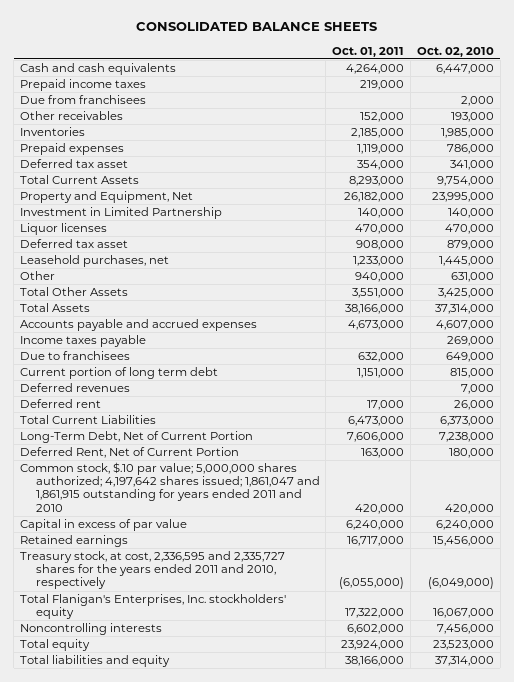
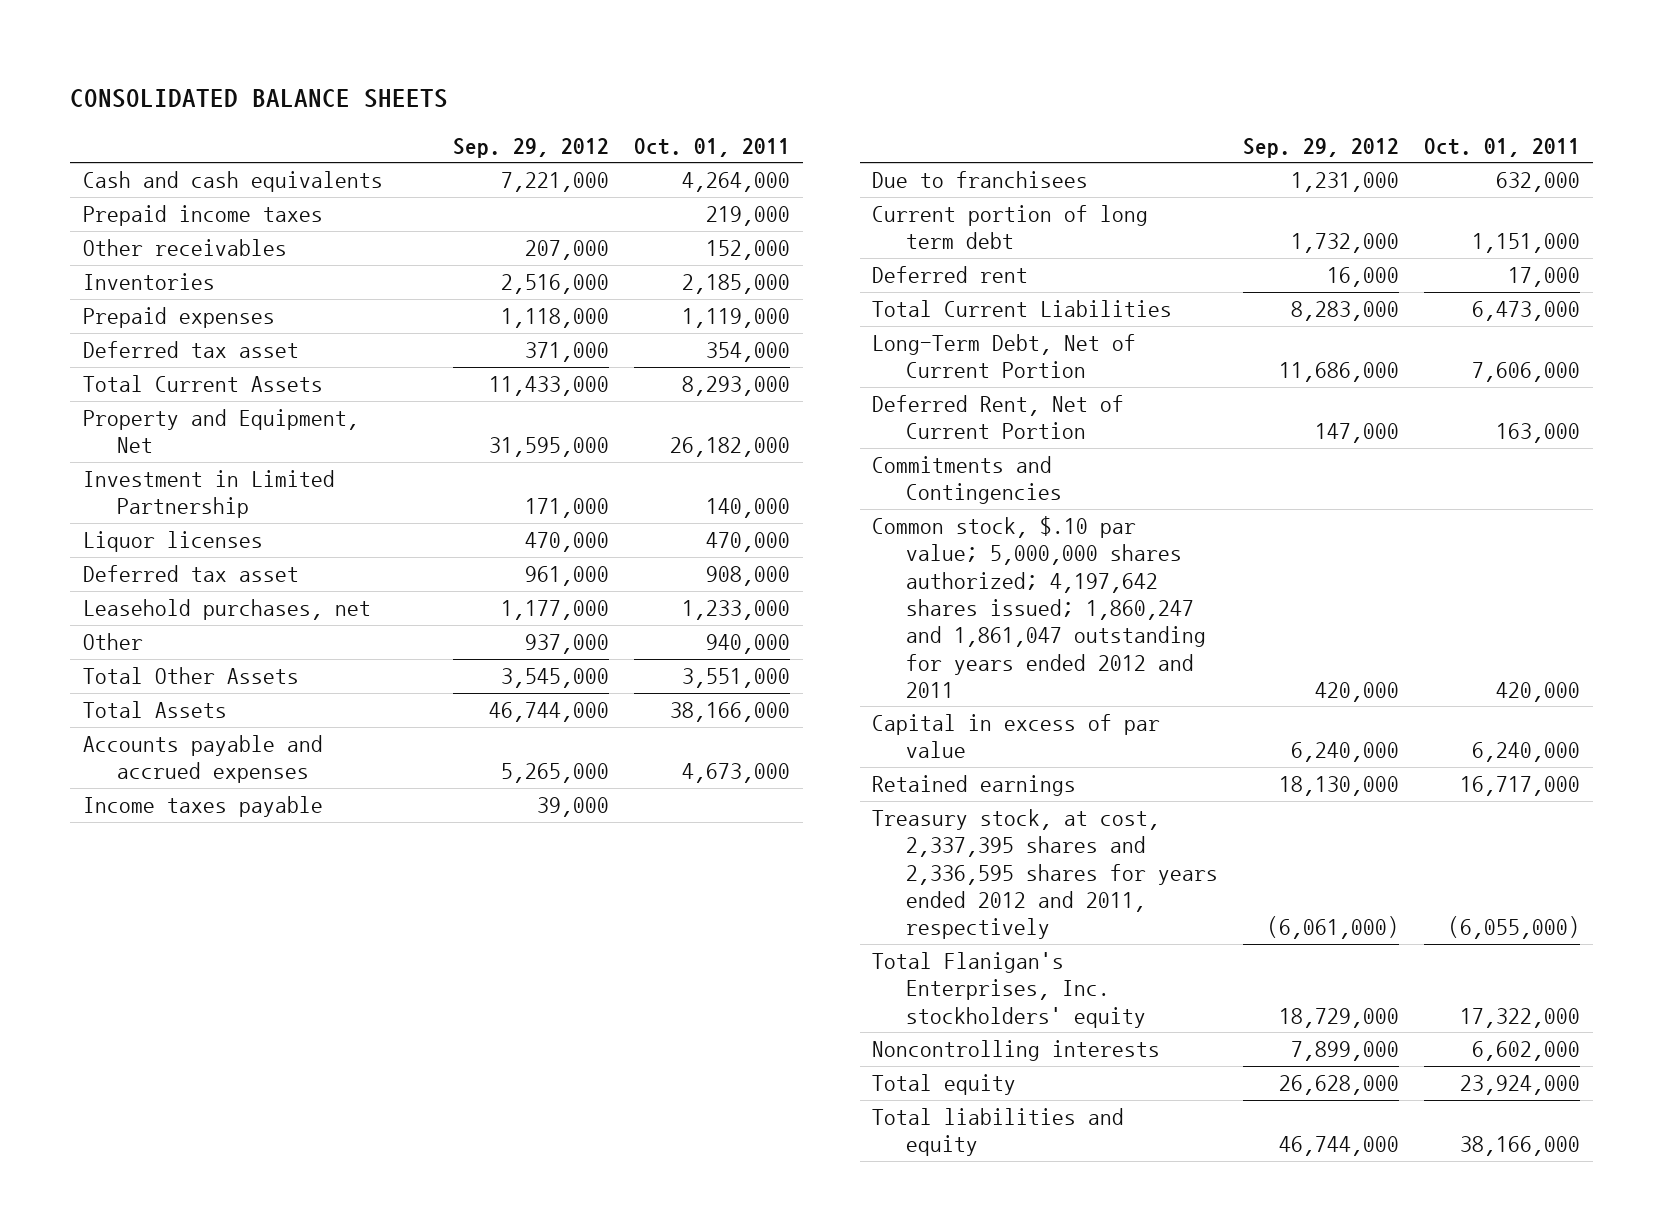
- | Oct. 01, 2011 | Oct. 02, 2010
+ | Sep. 29, 2012 | Oct. 01, 2011
- Due from franchisees | | 2,000
- Deferred revenues | | 7,000
- Common stock, $.10 par value; 5,000,000 shares authorized; 4,197,642 shares issued; 1,861,047 and 1,861,915 outstanding for years ended 2011 and 2010 | 420,000 | 420,000
+ Commitments and Contingencies
+ Common stock, $.10 par value; 5,000,000 shares authorized; 4,197,642 shares issued; 1,860,247 and 1,861,047 outstanding for years ended 2012 and 2011 | 420,000 | 420,000
- Treasury stock, at cost, 2,336,595 and 2,335,727 shares for the years ended 2011 and 2010, respectively | (6,055,000) | (6,049,000)
+ Treasury stock, at cost, 2,337,395 shares and 2,336,595 shares for years ended 2012 and 2011, respectively | (6,061,000) | (6,055,000)

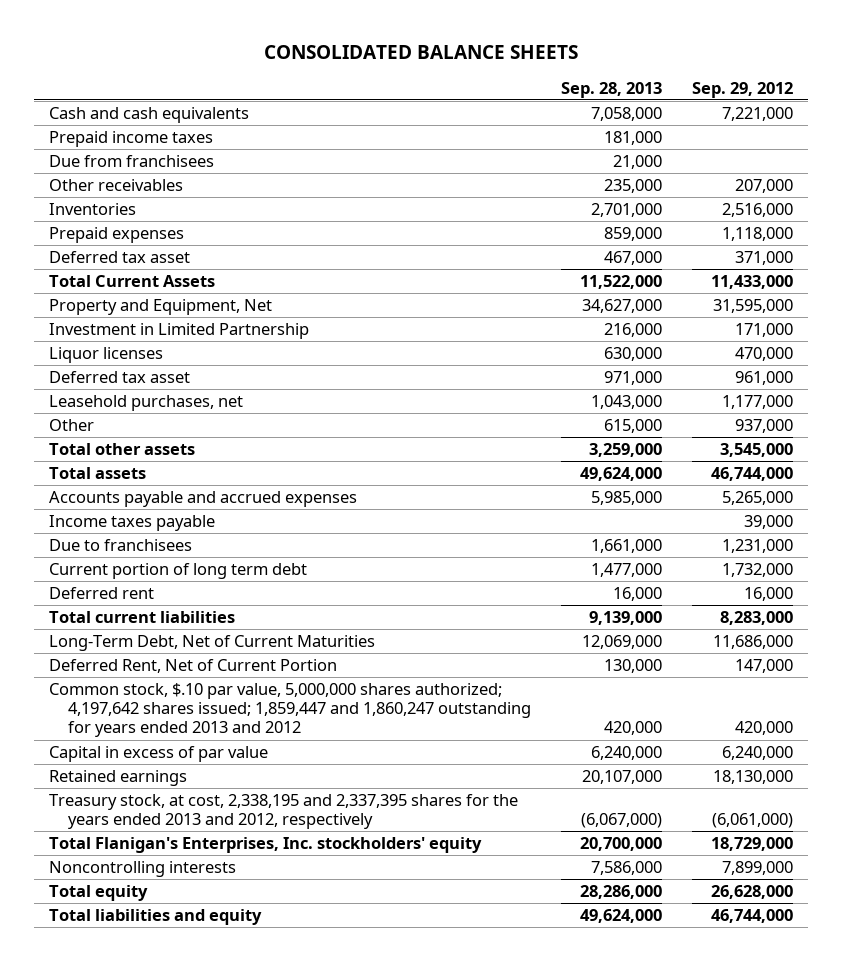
- | Sep. 29, 2012 | Oct. 01, 2011
+ | Sep. 28, 2013 | Sep. 29, 2012
+ Due from franchisees | 21,000 |
- Total Other Assets | 3,545,000 | 3,551,000
- Total Assets | 46,744,000 | 38,166,000
+ Total other assets | 3,259,000 | 3,545,000
+ Total assets | 49,624,000 | 46,744,000
- Total Current Liabilities | 8,283,000 | 6,473,000
- Long-Term Debt, Net of Current Portion | 11,686,000 | 7,606,000
+ Total current liabilities | 9,139,000 | 8,283,000
+ Long-Term Debt, Net of Current Maturities | 12,069,000 | 11,686,000
- Commitments and Contingencies
- Common stock, $.10 par value; 5,000,000 shares authorized; 4,197,642 shares issued; 1,860,247 and 1,861,047 outstanding for years ended 2012 and 2011 | 420,000 | 420,000
+ Common stock, $.10 par value, 5,000,000 shares authorized; 4,197,642 shares issued; 1,859,447 and 1,860,247 outstanding for years ended 2013 and 2012 | 420,000 | 420,000
- Treasury stock, at cost, 2,337,395 shares and 2,336,595 shares for years ended 2012 and 2011, respectively | (6,061,000) | (6,055,000)
+ Treasury stock, at cost, 2,338,195 and 2,337,395 shares for the years ended 2013 and 2012, respectively | (6,067,000) | (6,061,000)

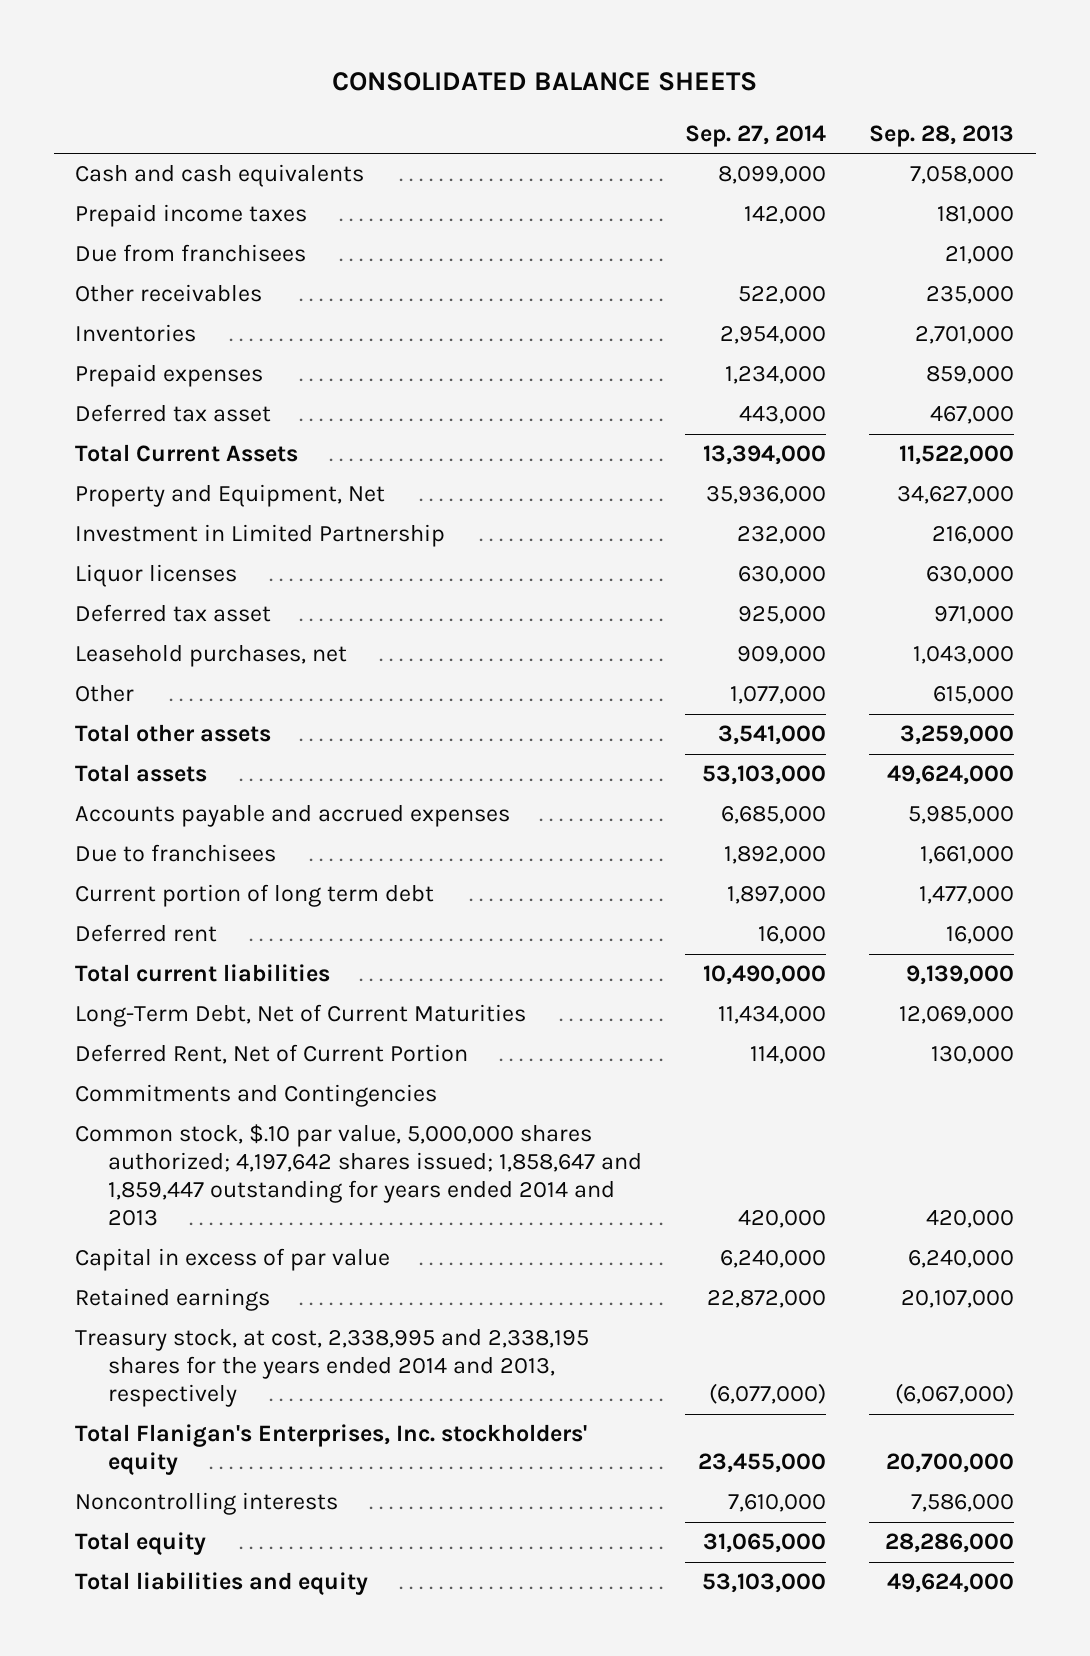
- | Sep. 28, 2013 | Sep. 29, 2012
+ | Sep. 27, 2014 | Sep. 28, 2013
- Income taxes payable | | 39,000
- Common stock, $.10 par value, 5,000,000 shares authorized; 4,197,642 shares issued; 1,859,447 and 1,860,247 outstanding for years ended 2013 and 2012 | 420,000 | 420,000
+ Commitments and Contingencies
+ Common stock, $.10 par value, 5,000,000 shares authorized; 4,197,642 shares issued; 1,858,647 and 1,859,447 outstanding for years ended 2014 and 2013 | 420,000 | 420,000
- Treasury stock, at cost, 2,338,195 and 2,337,395 shares for the years ended 2013 and 2012, respectively | (6,067,000) | (6,061,000)
+ Treasury stock, at cost, 2,338,995 and 2,338,195 shares for the years ended 2014 and 2013, respectively | (6,077,000) | (6,067,000)

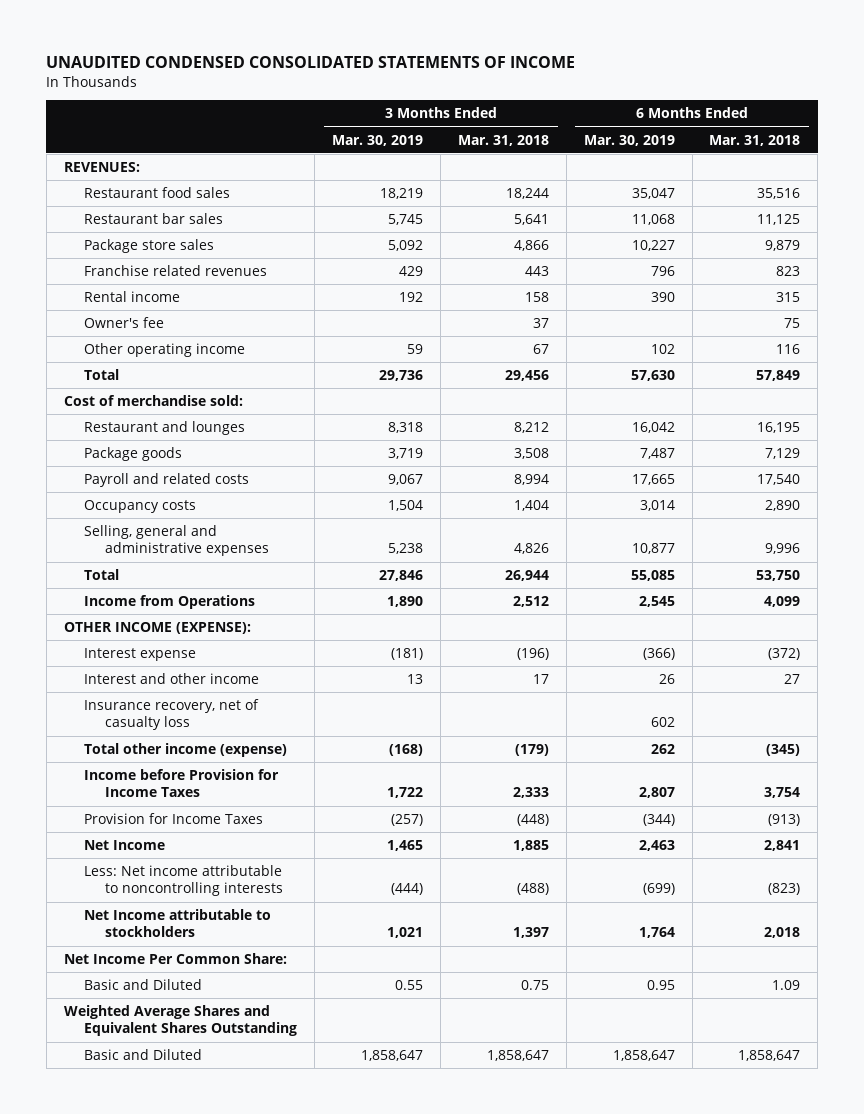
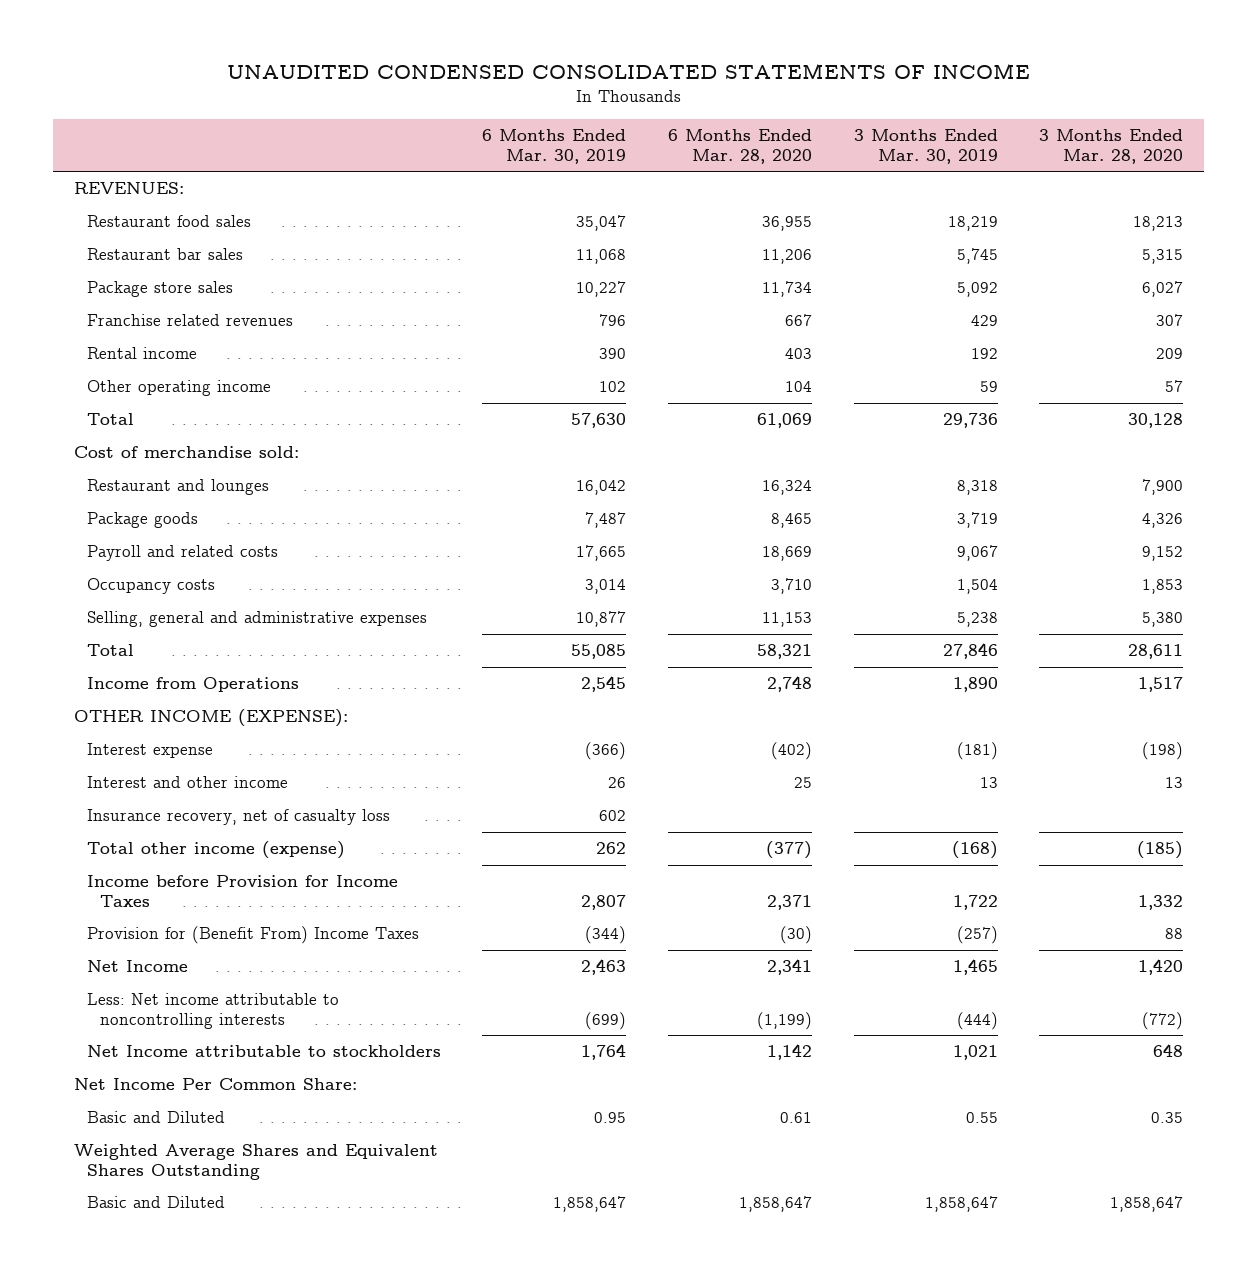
- | 3 Months Ended Mar. 30, 2019 | 3 Months Ended Mar. 31, 2018 | 6 Months Ended Mar. 30, 2019 | 6 Months Ended Mar. 31, 2018
+ | 6 Months Ended Mar. 30, 2019 | 6 Months Ended Mar. 28, 2020 | 3 Months Ended Mar. 30, 2019 | 3 Months Ended Mar. 28, 2020
- Owner's fee | | 37 | | 75
- Provision for Income Taxes | (257) | (448) | (344) | (913)
+ Provision for (Benefit From) Income Taxes | (344) | (30) | (257) | 88

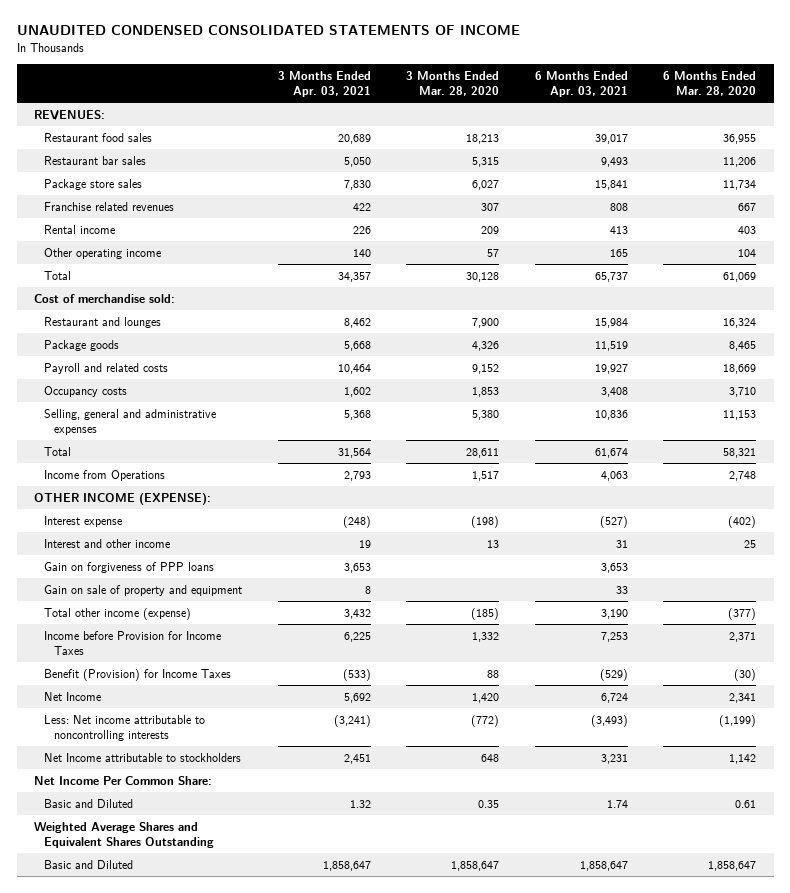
- | 6 Months Ended Mar. 30, 2019 | 6 Months Ended Mar. 28, 2020 | 3 Months Ended Mar. 30, 2019 | 3 Months Ended Mar. 28, 2020
+ | 3 Months Ended Apr. 03, 2021 | 3 Months Ended Mar. 28, 2020 | 6 Months Ended Apr. 03, 2021 | 6 Months Ended Mar. 28, 2020
- Insurance recovery, net of casualty loss | 602 | | |
+ Gain on forgiveness of PPP loans | 3,653 | | 3,653 |
+ Gain on sale of property and equipment | 8 | | 33 |
- Provision for (Benefit From) Income Taxes | (344) | (30) | (257) | 88
+ Benefit (Provision) for Income Taxes | (533) | 88 | (529) | (30)

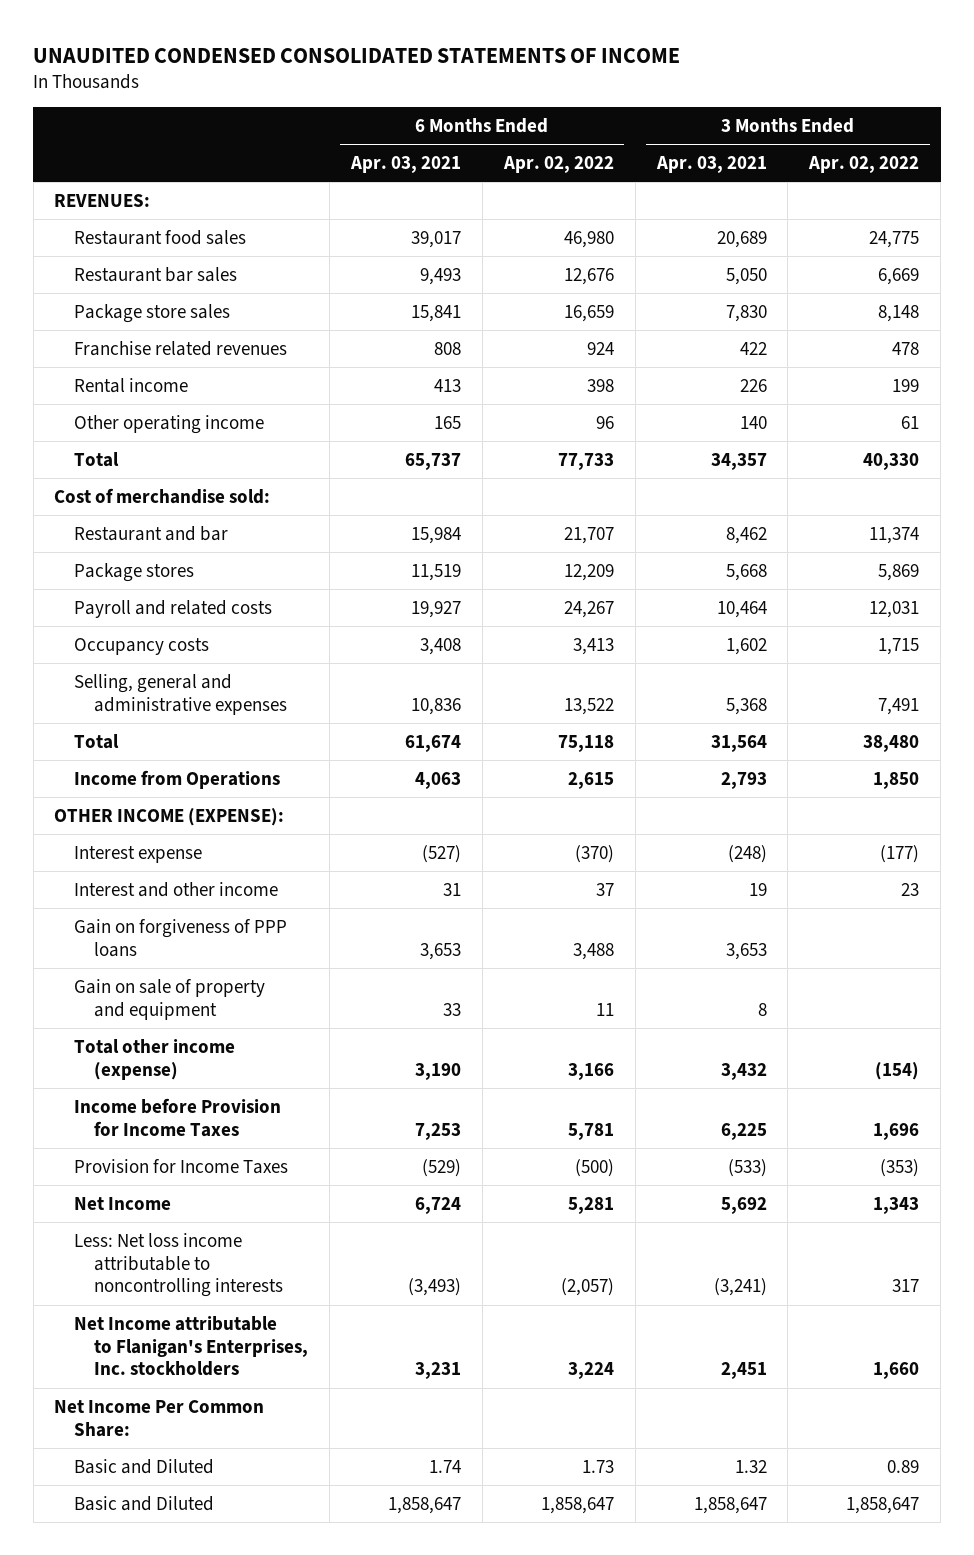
- | 3 Months Ended Apr. 03, 2021 | 3 Months Ended Mar. 28, 2020 | 6 Months Ended Apr. 03, 2021 | 6 Months Ended Mar. 28, 2020
+ | 6 Months Ended Apr. 03, 2021 | 6 Months Ended Apr. 02, 2022 | 3 Months Ended Apr. 03, 2021 | 3 Months Ended Apr. 02, 2022
- Restaurant and lounges | 8,462 | 7,900 | 15,984 | 16,324
- Package goods | 5,668 | 4,326 | 11,519 | 8,465
+ Restaurant and bar | 15,984 | 21,707 | 8,462 | 11,374
+ Package stores | 11,519 | 12,209 | 5,668 | 5,869
- Benefit (Provision) for Income Taxes | (533) | 88 | (529) | (30)
+ Provision for Income Taxes | (529) | (500) | (533) | (353)
- Less: Net income attributable to noncontrolling interests | (3,241) | (772) | (3,493) | (1,199)
- Net Income attributable to stockholders | 2,451 | 648 | 3,231 | 1,142
+ Less: Net loss income attributable to noncontrolling interests | (3,493) | (2,057) | (3,241) | 317
+ Net Income attributable to Flanigan's Enterprises, Inc. stockholders | 3,231 | 3,224 | 2,451 | 1,660
- Weighted Average Shares and Equivalent Shares Outstanding

